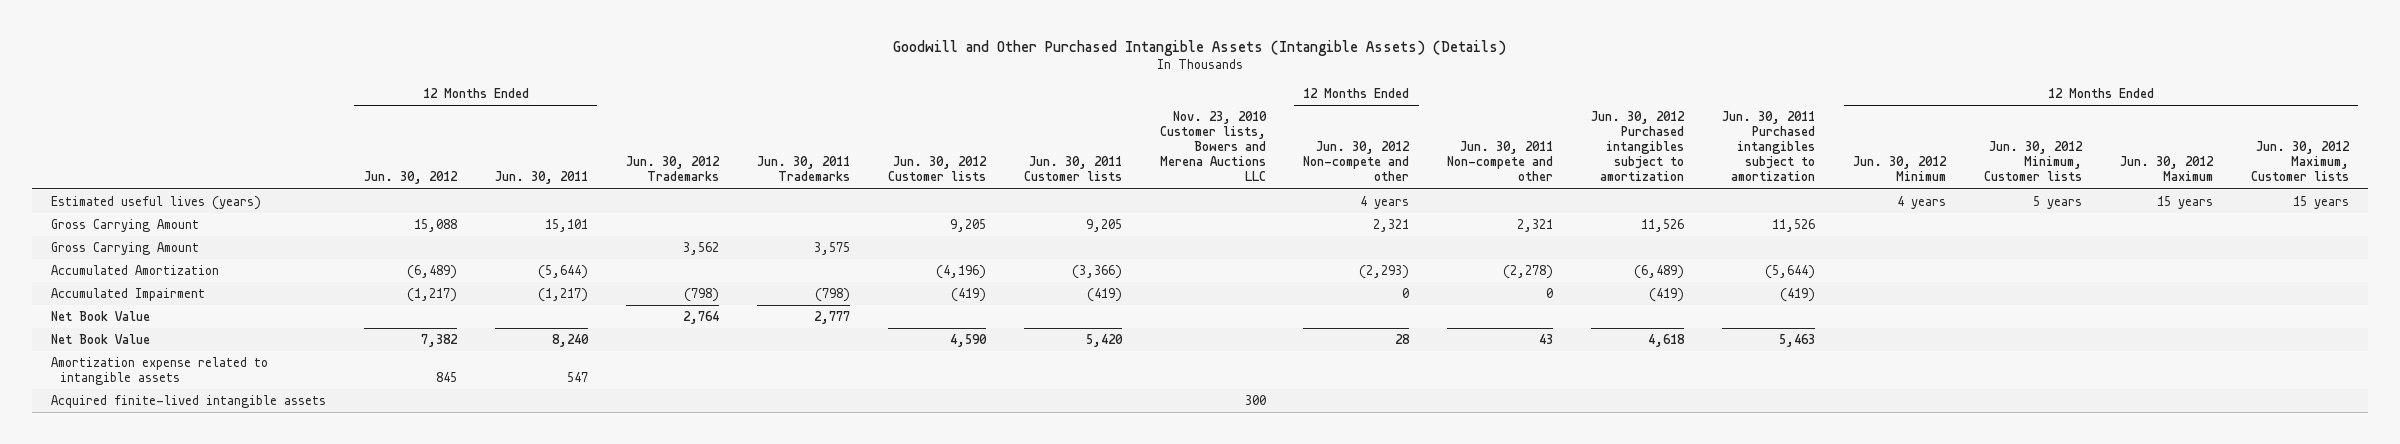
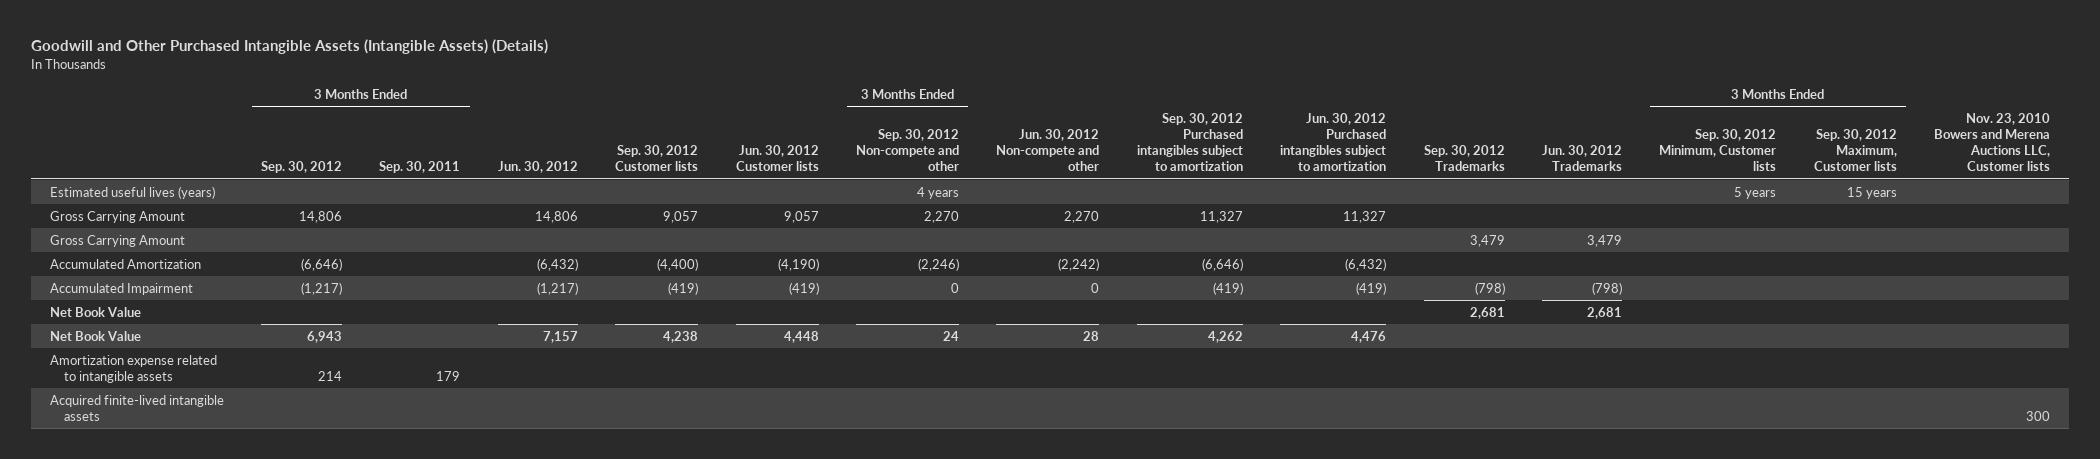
- | 12 Months Ended Jun. 30, 2012 | 12 Months Ended Jun. 30, 2011 | Jun. 30, 2012 Trademarks | Jun. 30, 2011 Trademarks | Jun. 30, 2012 Customer lists | Jun. 30, 2011 Customer lists | Nov. 23, 2010 Customer lists, Bowers and Merena Auctions LLC | 12 Months Ended Jun. 30, 2012 Non-compete and other | Jun. 30, 2011 Non-compete and other | Jun. 30, 2012 Purchased intangibles subject to amortization | Jun. 30, 2011 Purchased intangibles subject to amortization | 12 Months Ended Jun. 30, 2012 Minimum | 12 Months Ended Jun. 30, 2012 Minimum, Customer lists | 12 Months Ended Jun. 30, 2012 Maximum | 12 Months Ended Jun. 30, 2012 Maximum, Customer lists
+ | 3 Months Ended Sep. 30, 2012 | 3 Months Ended Sep. 30, 2011 | Jun. 30, 2012 | Sep. 30, 2012 Customer lists | Jun. 30, 2012 Customer lists | 3 Months Ended Sep. 30, 2012 Non-compete and other | Jun. 30, 2012 Non-compete and other | Sep. 30, 2012 Purchased intangibles subject to amortization | Jun. 30, 2012 Purchased intangibles subject to amortization | Sep. 30, 2012 Trademarks | Jun. 30, 2012 Trademarks | 3 Months Ended Sep. 30, 2012 Minimum, Customer lists | 3 Months Ended Sep. 30, 2012 Maximum, Customer lists | Nov. 23, 2010 Bowers and Merena Auctions LLC, Customer lists
- Gross Carrying Amount | 15,088 | 15,101 | | | 9,205 | 9,205 | | 2,321 | 2,321 | 11,526 | 11,526 | | | |
- Gross Carrying Amount | | | 3,562 | 3,575 | | | | | | | | | | |
- Accumulated Amortization | (6,489) | (5,644) | | | (4,196) | (3,366) | | (2,293) | (2,278) | (6,489) | (5,644) | | | |
+ Gross Carrying Amount | 14,806 | | 14,806 | 9,057 | 9,057 | 2,270 | 2,270 | 11,327 | 11,327 | | | | |
+ Gross Carrying Amount | | | | | | | | | | 3,479 | 3,479 | | |
+ Accumulated Amortization | (6,646) | | (6,432) | (4,400) | (4,190) | (2,246) | (2,242) | (6,646) | (6,432) | | | | |
- Net Book Value | | | 2,764 | 2,777 | | | | | | | | | | |
- Net Book Value | 7,382 | 8,240 | | | 4,590 | 5,420 | | 28 | 43 | 4,618 | 5,463 | | | |
+ Net Book Value | | | | | | | | | | 2,681 | 2,681 | | |
+ Net Book Value | 6,943 | | 7,157 | 4,238 | 4,448 | 24 | 28 | 4,262 | 4,476 | | | | |

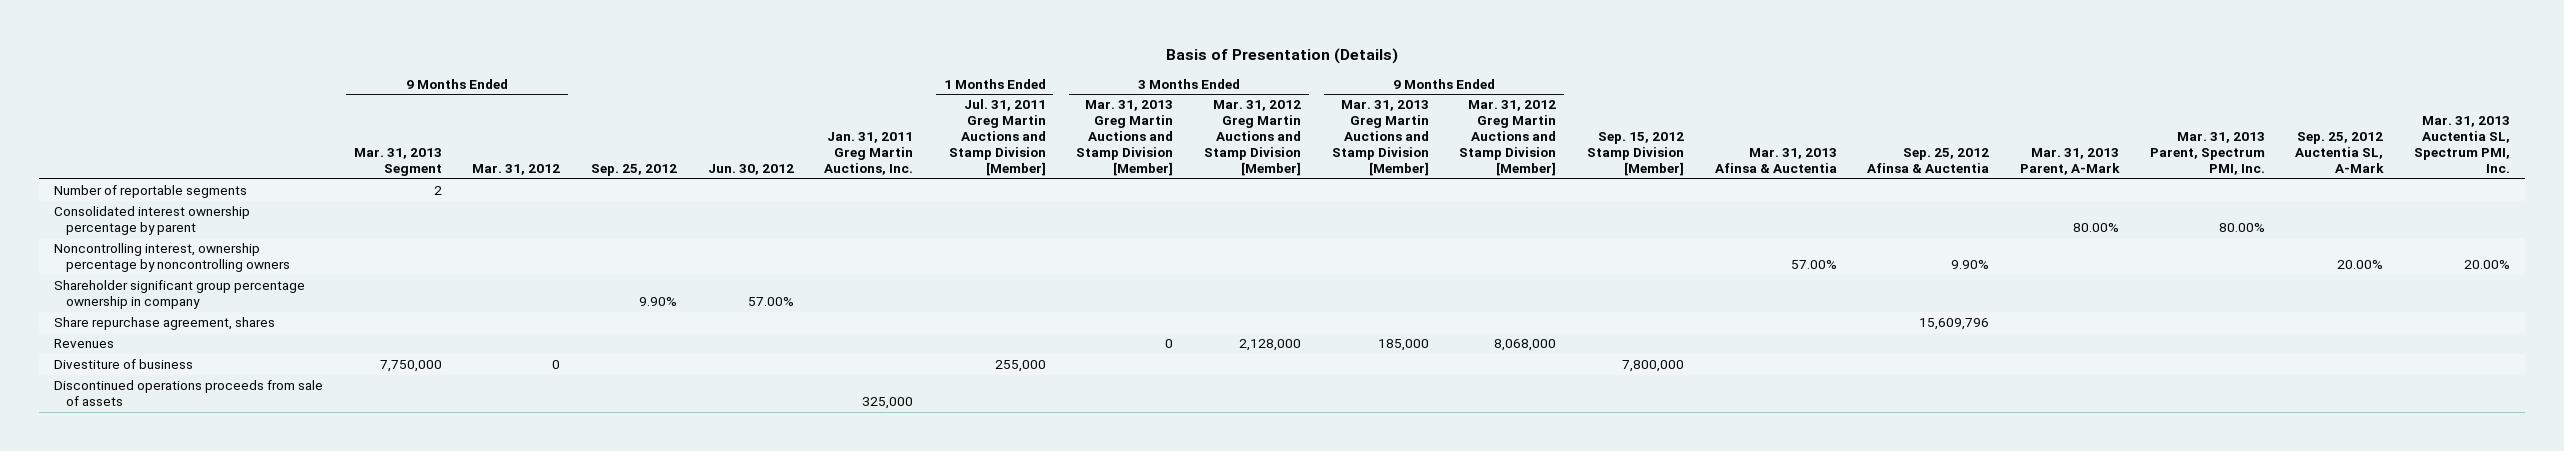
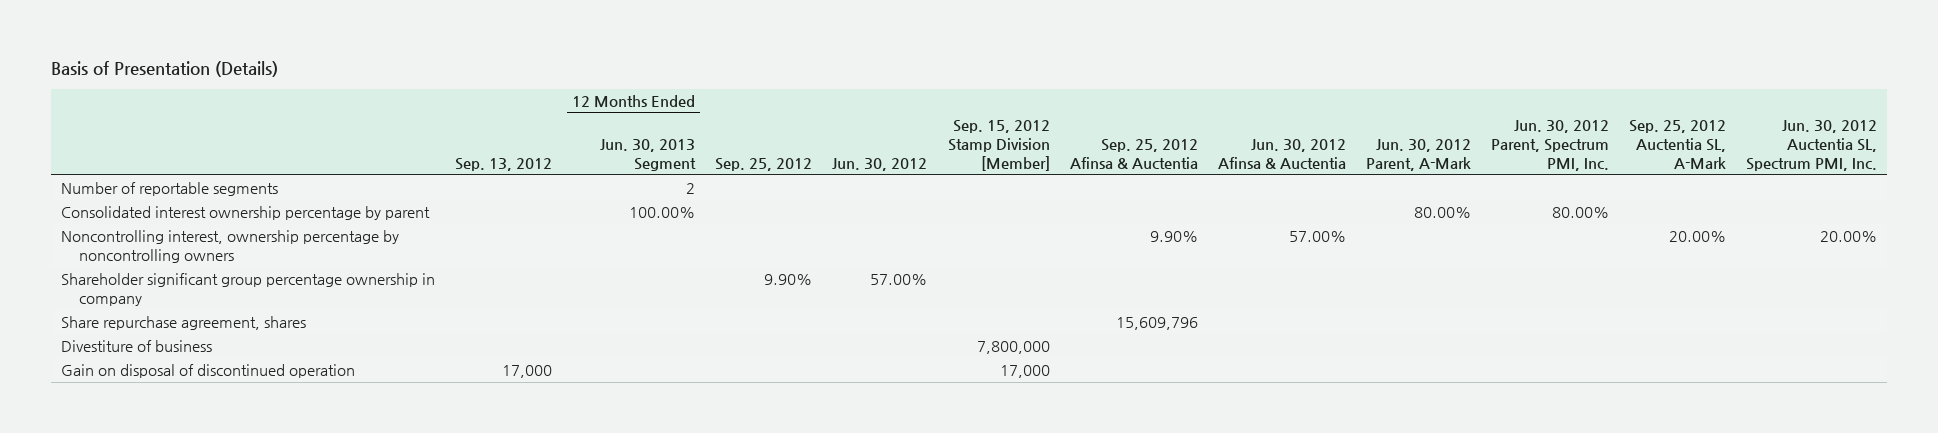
- | 9 Months Ended Mar. 31, 2013 Segment | 9 Months Ended Mar. 31, 2012 | Sep. 25, 2012 | Jun. 30, 2012 | Jan. 31, 2011 Greg Martin Auctions, Inc. | 1 Months Ended Jul. 31, 2011 Greg Martin Auctions and Stamp Division [Member] | 3 Months Ended Mar. 31, 2013 Greg Martin Auctions and Stamp Division [Member] | 3 Months Ended Mar. 31, 2012 Greg Martin Auctions and Stamp Division [Member] | 9 Months Ended Mar. 31, 2013 Greg Martin Auctions and Stamp Division [Member] | 9 Months Ended Mar. 31, 2012 Greg Martin Auctions and Stamp Division [Member] | Sep. 15, 2012 Stamp Division [Member] | Mar. 31, 2013 Afinsa & Auctentia | Sep. 25, 2012 Afinsa & Auctentia | Mar. 31, 2013 Parent, A-Mark | Mar. 31, 2013 Parent, Spectrum PMI, Inc. | Sep. 25, 2012 Auctentia SL, A-Mark | Mar. 31, 2013 Auctentia SL, Spectrum PMI, Inc.
+ | Sep. 13, 2012 | 12 Months Ended Jun. 30, 2013 Segment | Sep. 25, 2012 | Jun. 30, 2012 | Sep. 15, 2012 Stamp Division [Member] | Sep. 25, 2012 Afinsa & Auctentia | Jun. 30, 2012 Afinsa & Auctentia | Jun. 30, 2012 Parent, A-Mark | Jun. 30, 2012 Parent, Spectrum PMI, Inc. | Sep. 25, 2012 Auctentia SL, A-Mark | Jun. 30, 2012 Auctentia SL, Spectrum PMI, Inc.
- Revenues | | | | | | | 0 | 2,128,000 | 185,000 | 8,068,000 | | | | | | |
- Discontinued operations proceeds from sale of assets | | | | | 325,000 | | | | | | | | | | | |
+ Gain on disposal of discontinued operation | 17,000 | | | | 17,000 | | | | | |

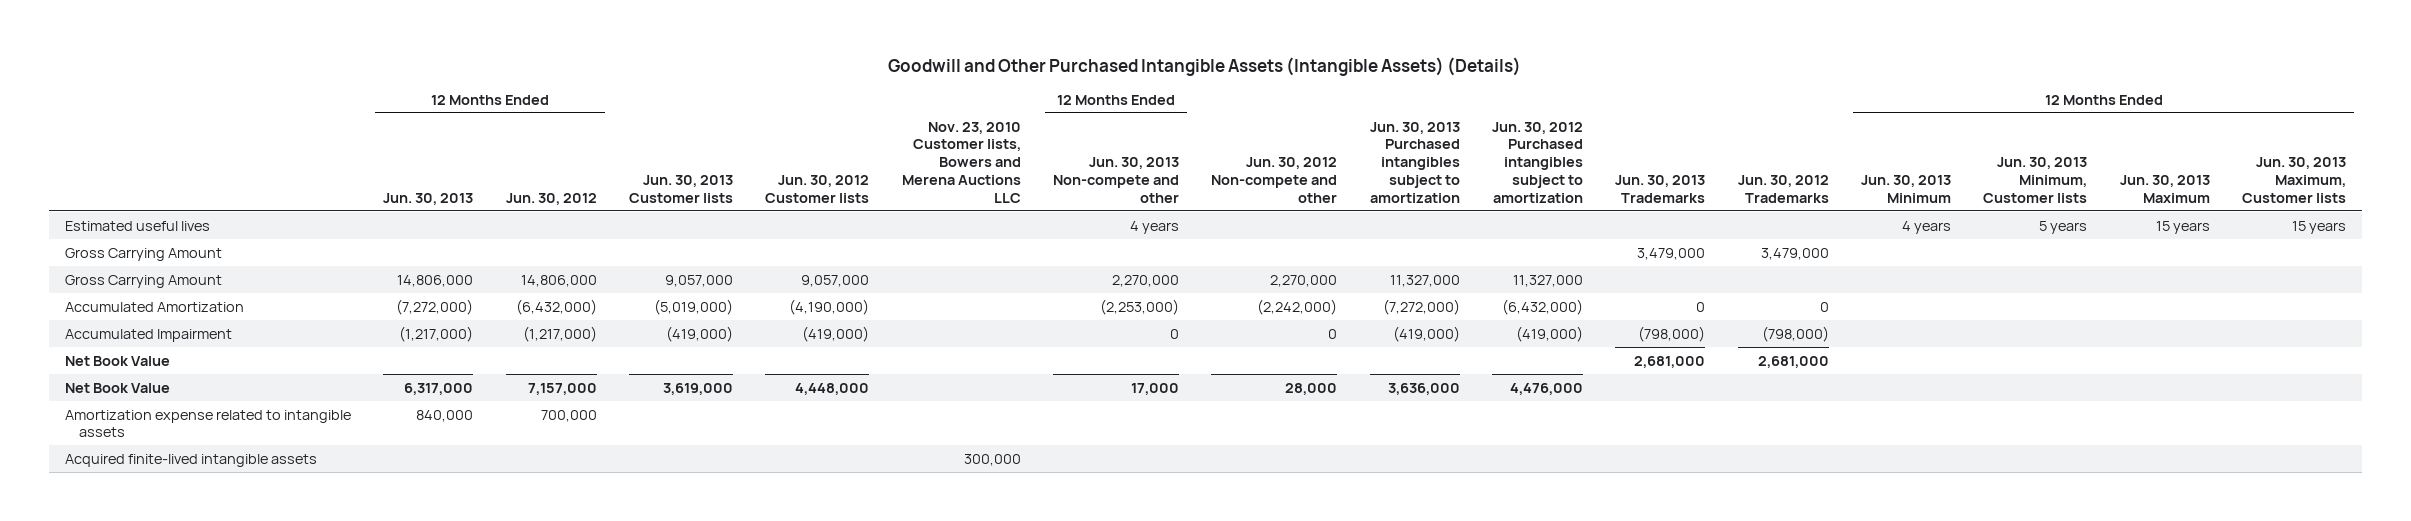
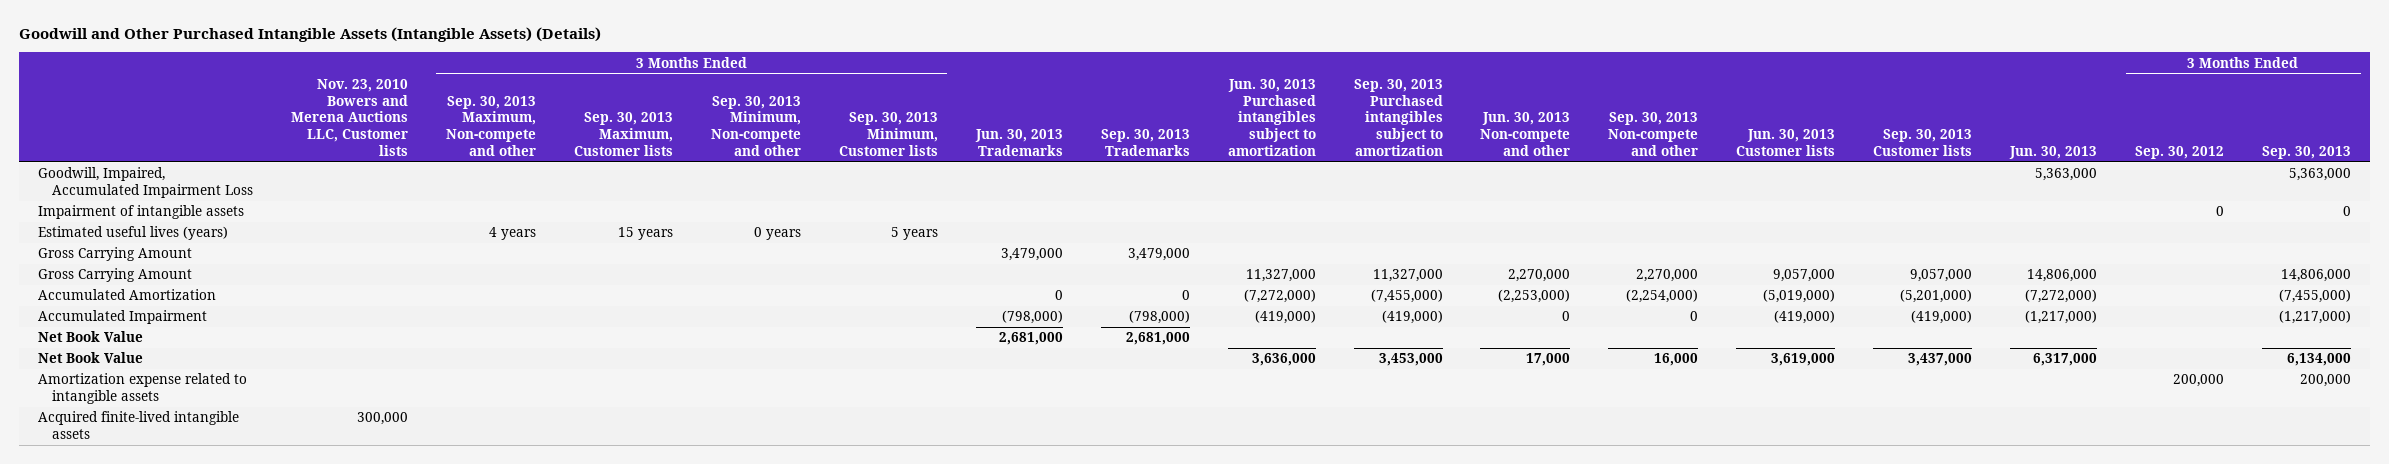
- | 12 Months Ended Jun. 30, 2013 | 12 Months Ended Jun. 30, 2012 | Jun. 30, 2013 Customer lists | Jun. 30, 2012 Customer lists | Nov. 23, 2010 Customer lists, Bowers and Merena Auctions LLC | 12 Months Ended Jun. 30, 2013 Non-compete and other | Jun. 30, 2012 Non-compete and other | Jun. 30, 2013 Purchased intangibles subject to amortization | Jun. 30, 2012 Purchased intangibles subject to amortization | Jun. 30, 2013 Trademarks | Jun. 30, 2012 Trademarks | 12 Months Ended Jun. 30, 2013 Minimum | 12 Months Ended Jun. 30, 2013 Minimum, Customer lists | 12 Months Ended Jun. 30, 2013 Maximum | 12 Months Ended Jun. 30, 2013 Maximum, Customer lists
+ | Nov. 23, 2010 Bowers and Merena Auctions LLC, Customer lists | 3 Months Ended Sep. 30, 2013 Maximum, Non-compete and other | 3 Months Ended Sep. 30, 2013 Maximum, Customer lists | 3 Months Ended Sep. 30, 2013 Minimum, Non-compete and other | 3 Months Ended Sep. 30, 2013 Minimum, Customer lists | Jun. 30, 2013 Trademarks | Sep. 30, 2013 Trademarks | Jun. 30, 2013 Purchased intangibles subject to amortization | Sep. 30, 2013 Purchased intangibles subject to amortization | Jun. 30, 2013 Non-compete and other | Sep. 30, 2013 Non-compete and other | Jun. 30, 2013 Customer lists | Sep. 30, 2013 Customer lists | Jun. 30, 2013 | 3 Months Ended Sep. 30, 2012 | 3 Months Ended Sep. 30, 2013
- Estimated useful lives | | | | | | 4 years | | | | | | 4 years | 5 years | 15 years | 15 years
+ Goodwill, Impaired, Accumulated Impairment Loss | | | | | | | | | | | | | | 5,363,000 | | 5,363,000
+ Impairment of intangible assets | | | | | | | | | | | | | | | 0 | 0
+ Estimated useful lives (years) | | 4 years | 15 years | 0 years | 5 years | | | | | | | | | | |

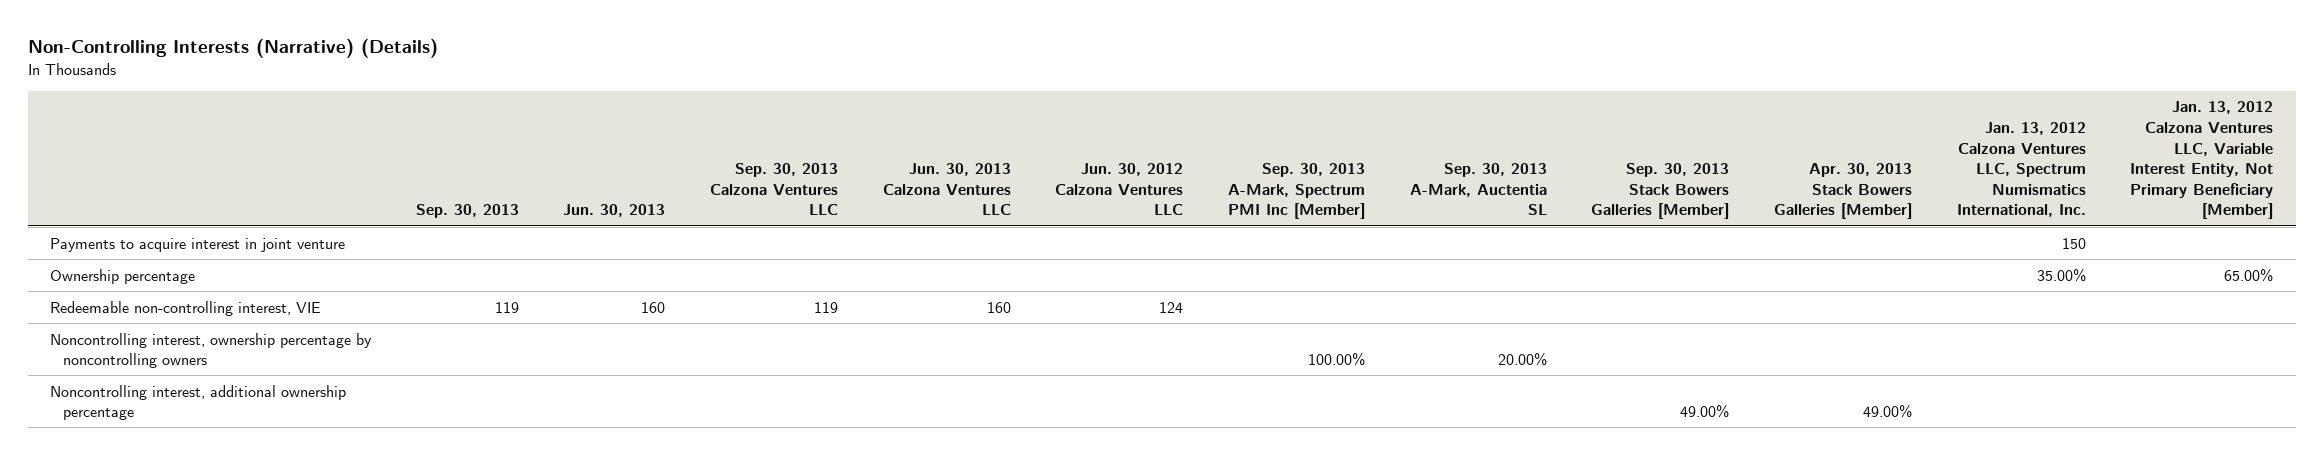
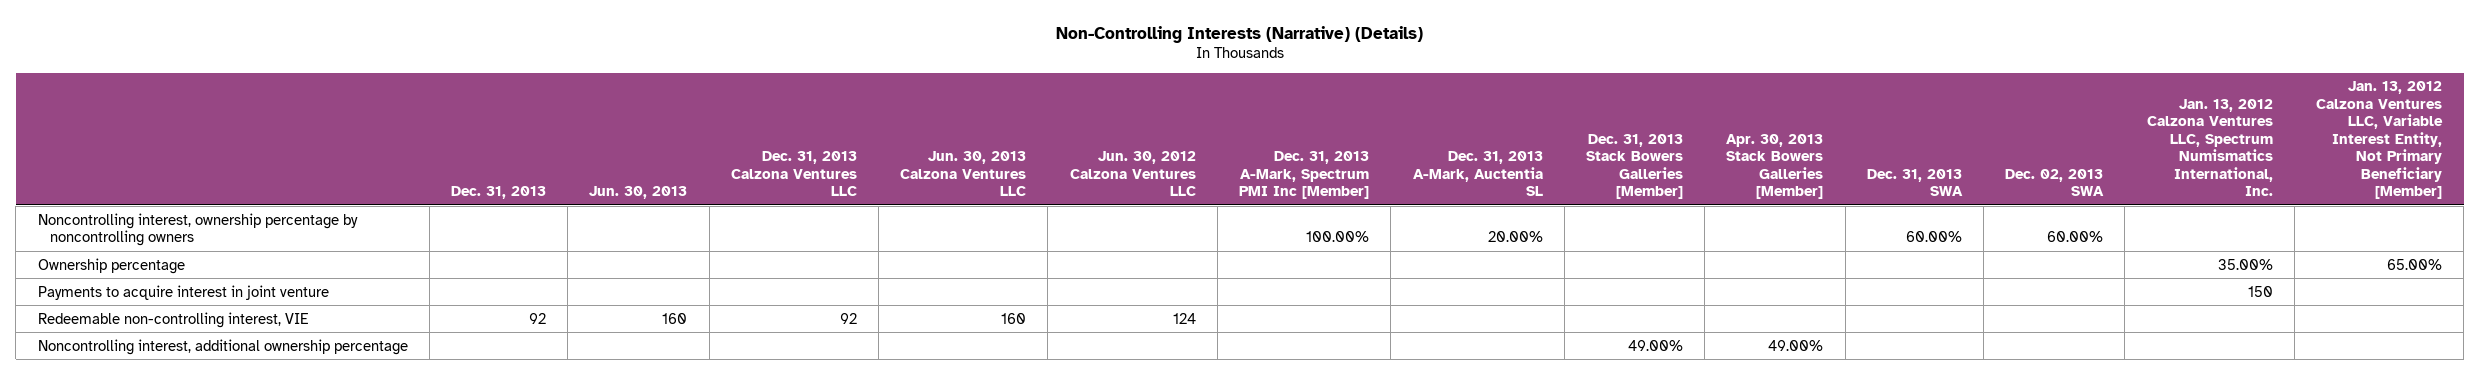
- | Sep. 30, 2013 | Jun. 30, 2013 | Sep. 30, 2013 Calzona Ventures LLC | Jun. 30, 2013 Calzona Ventures LLC | Jun. 30, 2012 Calzona Ventures LLC | Sep. 30, 2013 A-Mark, Spectrum PMI Inc [Member] | Sep. 30, 2013 A-Mark, Auctentia SL | Sep. 30, 2013 Stack Bowers Galleries [Member] | Apr. 30, 2013 Stack Bowers Galleries [Member] | Jan. 13, 2012 Calzona Ventures LLC, Spectrum Numismatics International, Inc. | Jan. 13, 2012 Calzona Ventures LLC, Variable Interest Entity, Not Primary Beneficiary [Member]
+ | Dec. 31, 2013 | Jun. 30, 2013 | Dec. 31, 2013 Calzona Ventures LLC | Jun. 30, 2013 Calzona Ventures LLC | Jun. 30, 2012 Calzona Ventures LLC | Dec. 31, 2013 A-Mark, Spectrum PMI Inc [Member] | Dec. 31, 2013 A-Mark, Auctentia SL | Dec. 31, 2013 Stack Bowers Galleries [Member] | Apr. 30, 2013 Stack Bowers Galleries [Member] | Dec. 31, 2013 SWA | Dec. 02, 2013 SWA | Jan. 13, 2012 Calzona Ventures LLC, Spectrum Numismatics International, Inc. | Jan. 13, 2012 Calzona Ventures LLC, Variable Interest Entity, Not Primary Beneficiary [Member]
moved up: Noncontrolling interest, ownership percentage by noncontrolling owners | | | | | | 100.00% | 20.00% | | | 60.00% | 60.00% | |
moved down: Payments to acquire interest in joint venture | | | | | | | | | | | | 150 |

